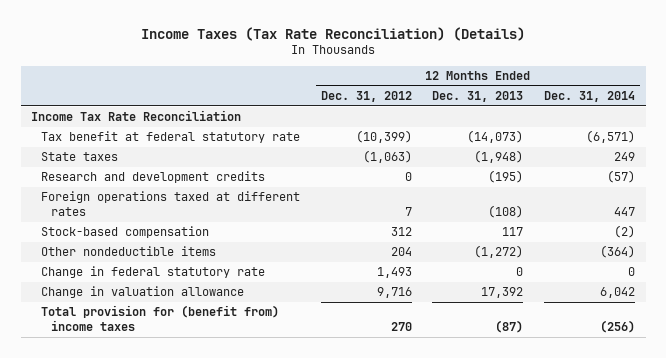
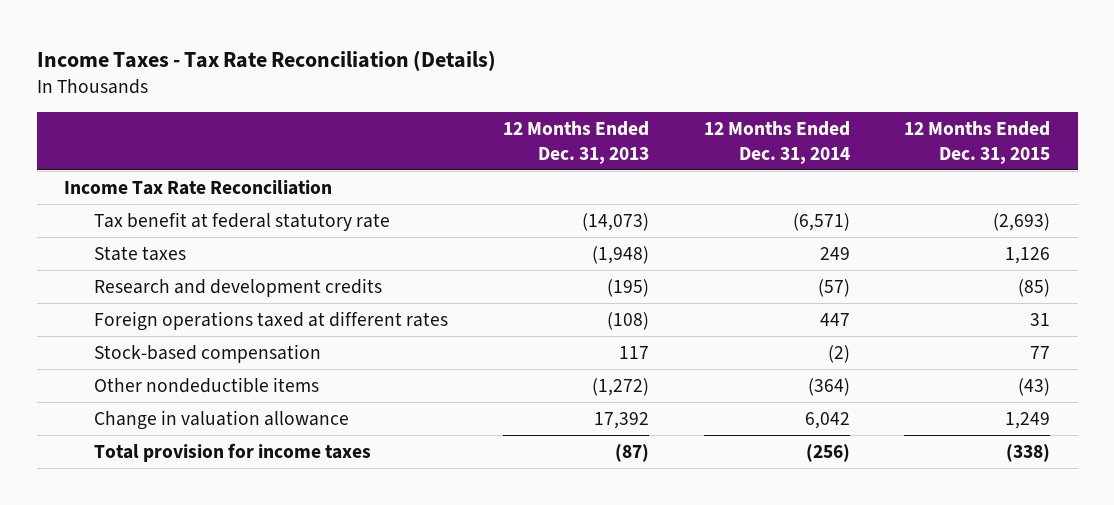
- Income Taxes (Tax Rate Reconciliation) (Details)
+ Income Taxes - Tax Rate Reconciliation (Details)
- | 12 Months Ended Dec. 31, 2012 | 12 Months Ended Dec. 31, 2013 | 12 Months Ended Dec. 31, 2014
+ | 12 Months Ended Dec. 31, 2013 | 12 Months Ended Dec. 31, 2014 | 12 Months Ended Dec. 31, 2015
- Change in federal statutory rate | 1,493 | 0 | 0
- Total provision for (benefit from) income taxes | 270 | (87) | (256)
+ Total provision for income taxes | (87) | (256) | (338)

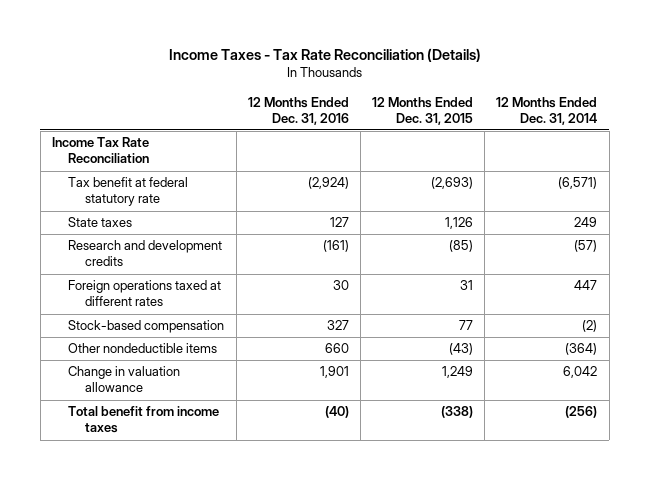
- | 12 Months Ended Dec. 31, 2013 | 12 Months Ended Dec. 31, 2014 | 12 Months Ended Dec. 31, 2015
+ | 12 Months Ended Dec. 31, 2016 | 12 Months Ended Dec. 31, 2015 | 12 Months Ended Dec. 31, 2014
- Total provision for income taxes | (87) | (256) | (338)
+ Total benefit from income taxes | (40) | (338) | (256)

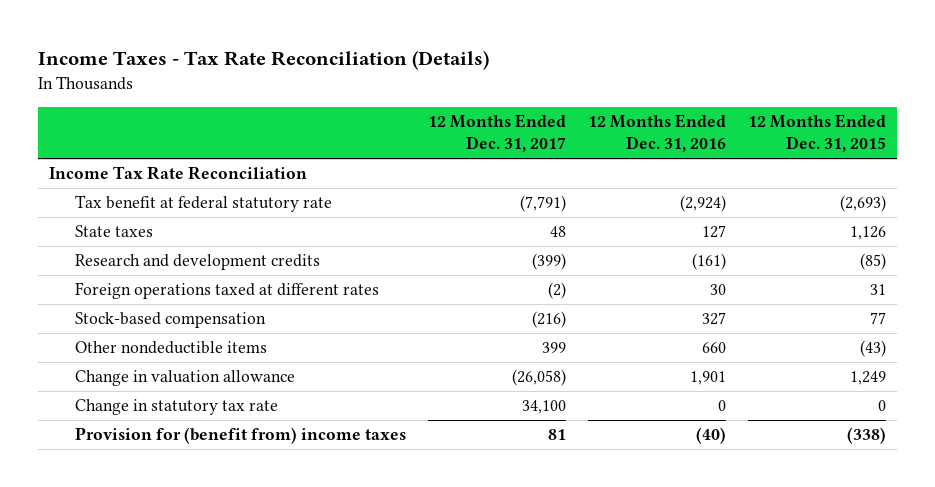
- | 12 Months Ended Dec. 31, 2016 | 12 Months Ended Dec. 31, 2015 | 12 Months Ended Dec. 31, 2014
+ | 12 Months Ended Dec. 31, 2017 | 12 Months Ended Dec. 31, 2016 | 12 Months Ended Dec. 31, 2015
- Total benefit from income taxes | (40) | (338) | (256)
+ Change in statutory tax rate | 34,100 | 0 | 0
+ Provision for (benefit from) income taxes | 81 | (40) | (338)

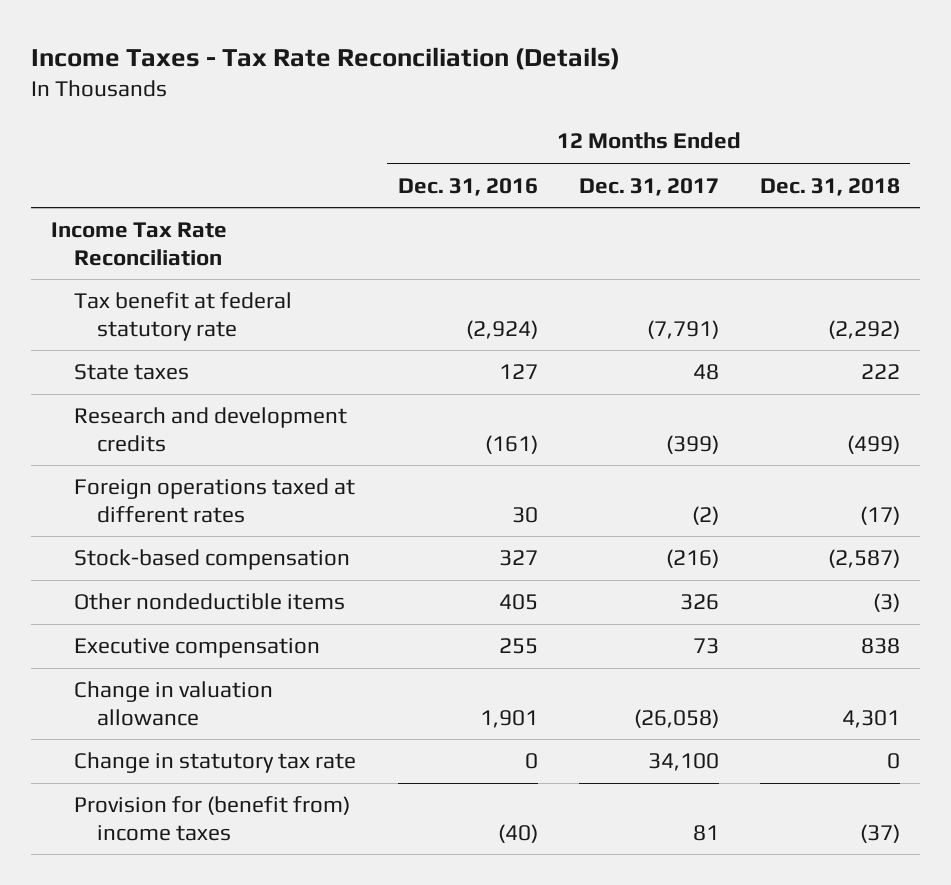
- | 12 Months Ended Dec. 31, 2017 | 12 Months Ended Dec. 31, 2016 | 12 Months Ended Dec. 31, 2015
+ | 12 Months Ended Dec. 31, 2016 | 12 Months Ended Dec. 31, 2017 | 12 Months Ended Dec. 31, 2018
- Other nondeductible items | 399 | 660 | (43)
+ Other nondeductible items | 405 | 326 | (3)
+ Executive compensation | 255 | 73 | 838

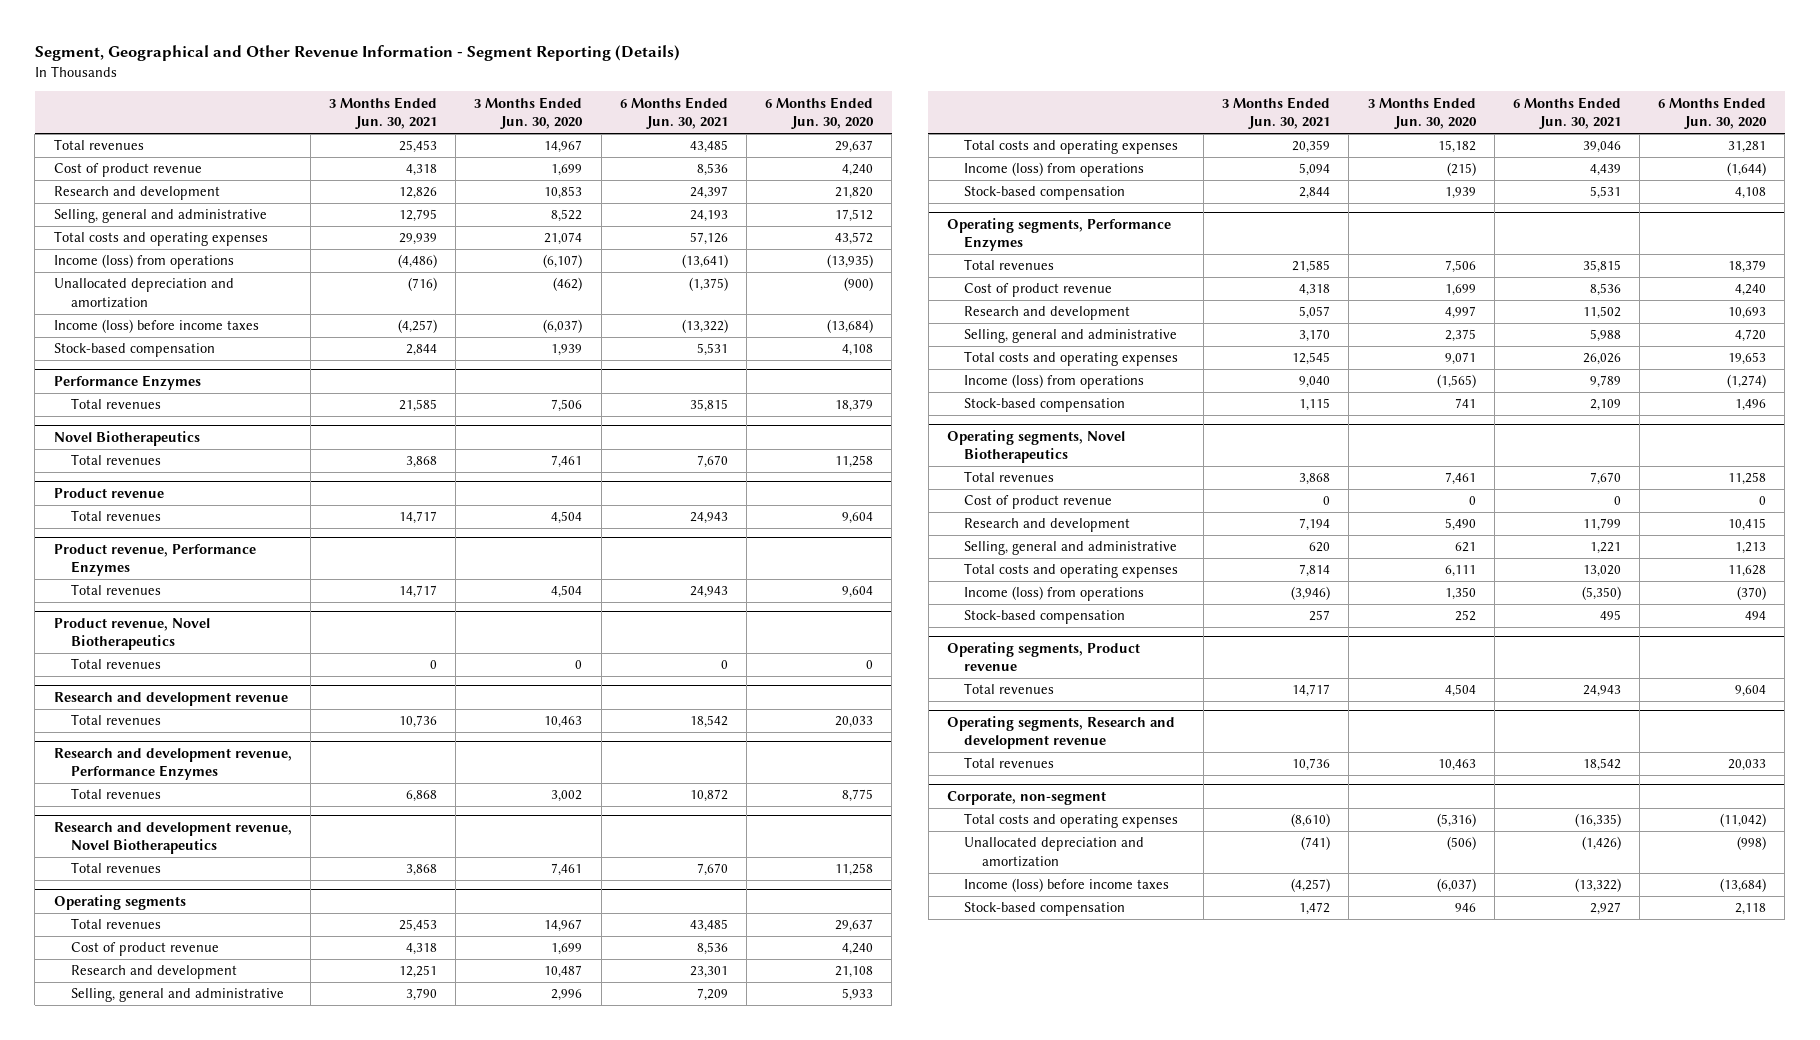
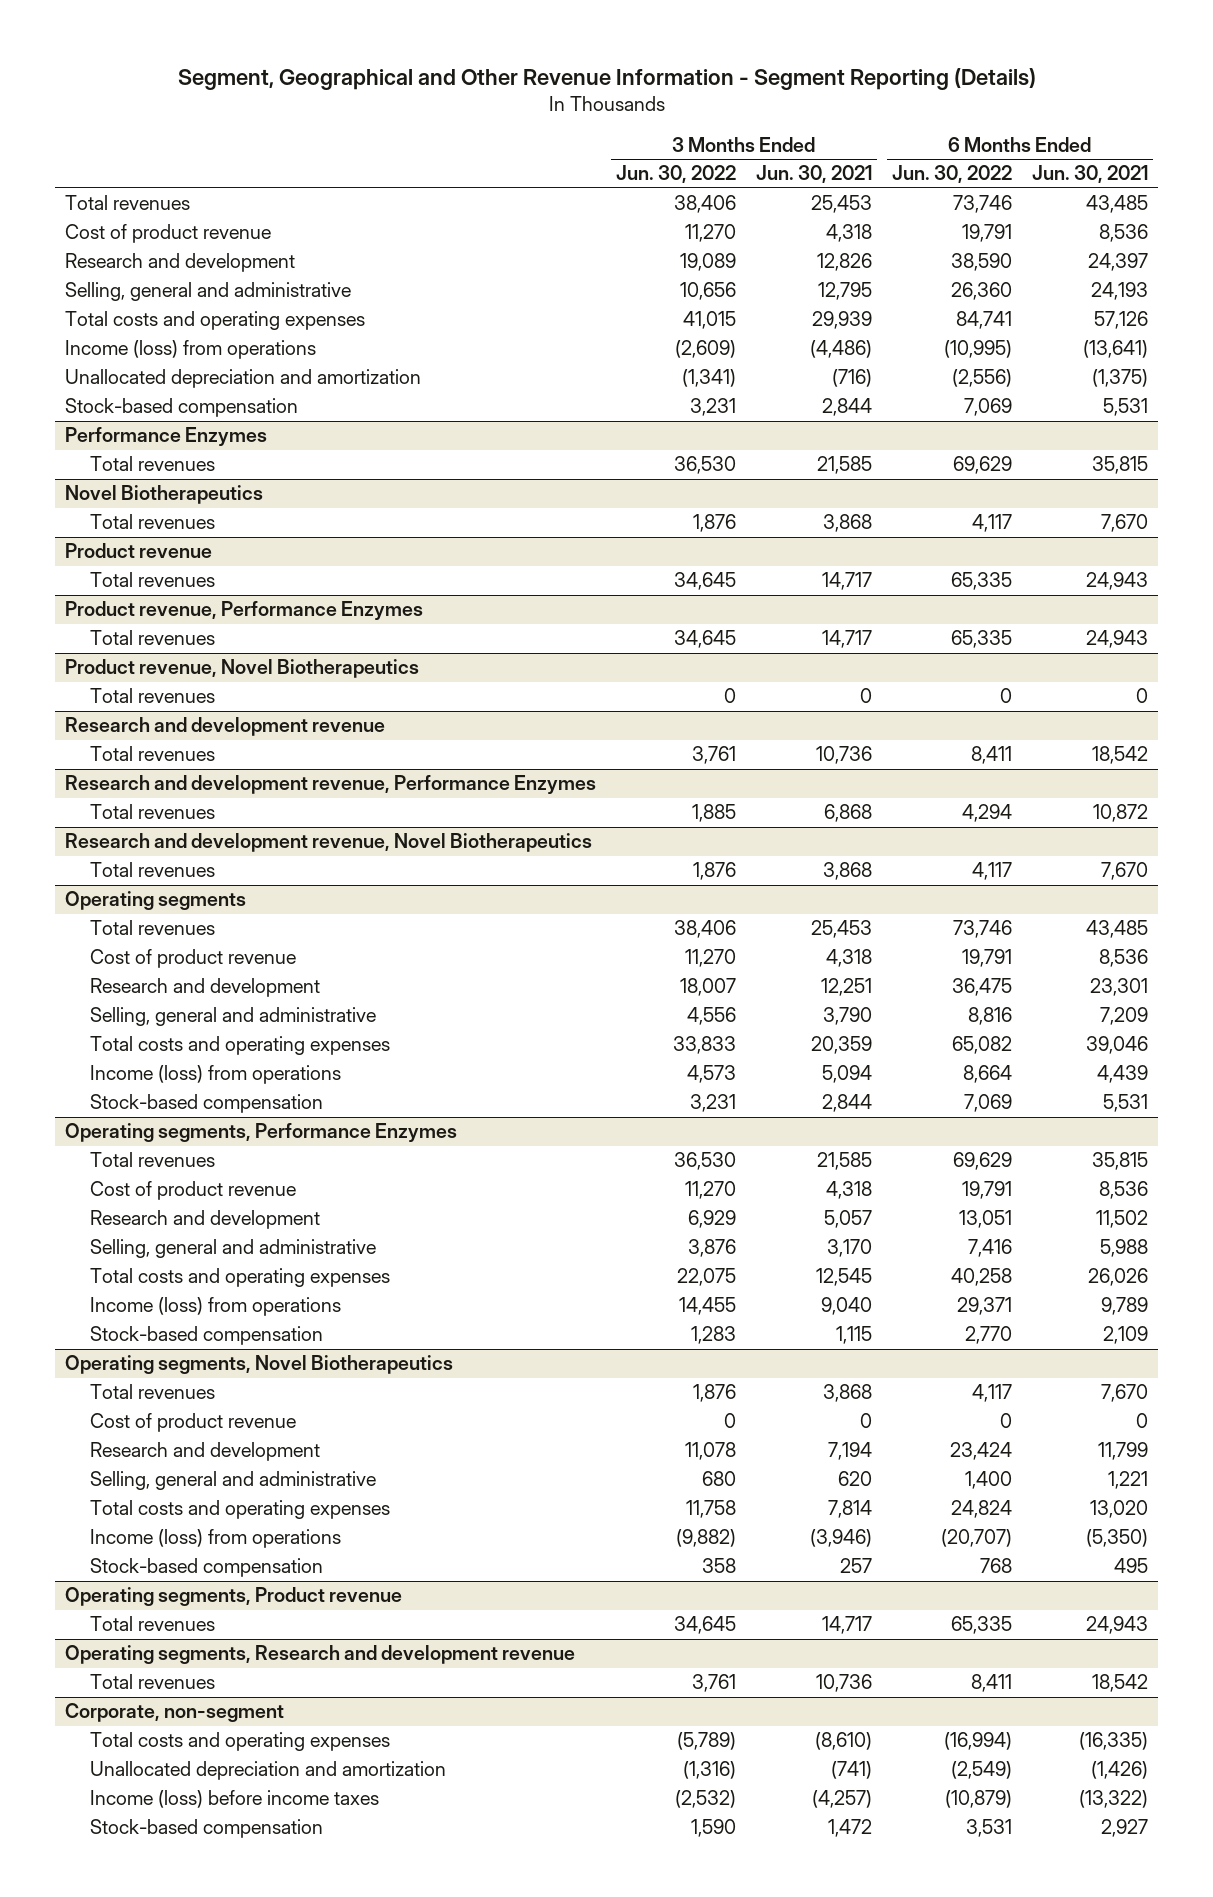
- | 3 Months Ended Jun. 30, 2021 | 3 Months Ended Jun. 30, 2020 | 6 Months Ended Jun. 30, 2021 | 6 Months Ended Jun. 30, 2020
+ | 3 Months Ended Jun. 30, 2022 | 3 Months Ended Jun. 30, 2021 | 6 Months Ended Jun. 30, 2022 | 6 Months Ended Jun. 30, 2021
- Income (loss) before income taxes | (4,257) | (6,037) | (13,322) | (13,684)

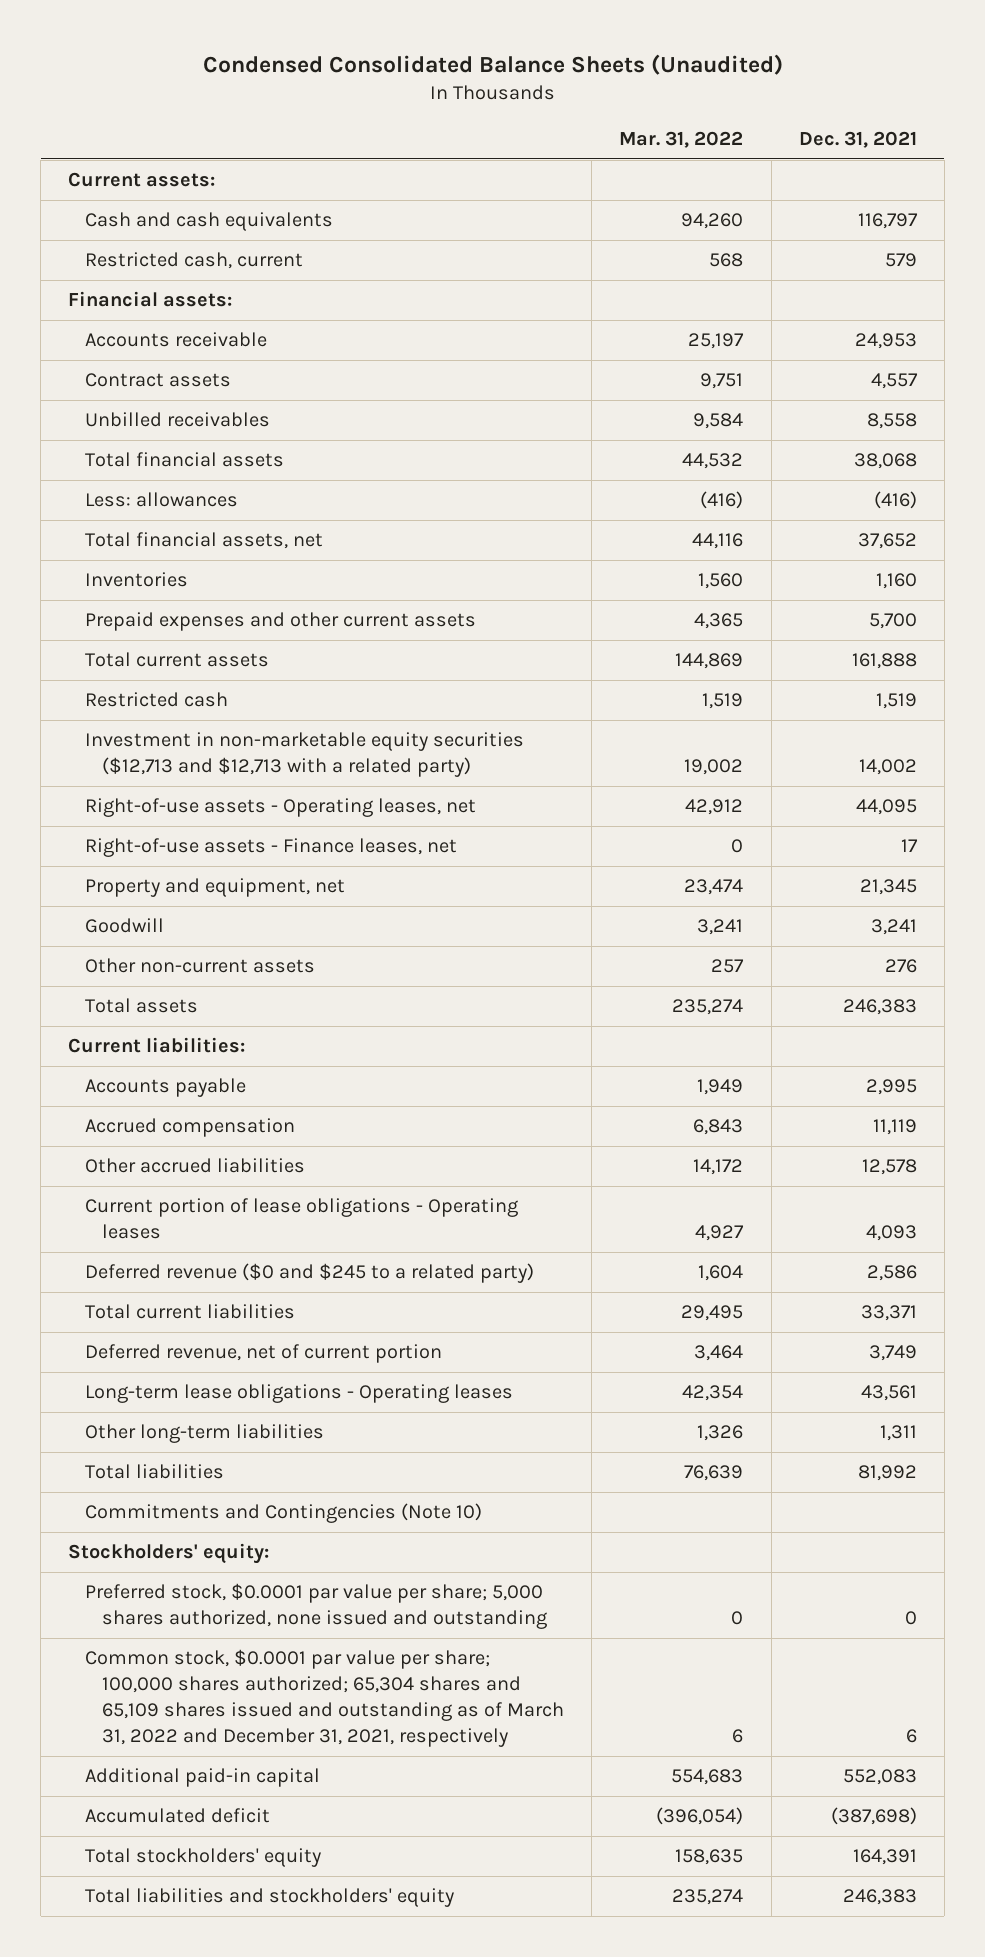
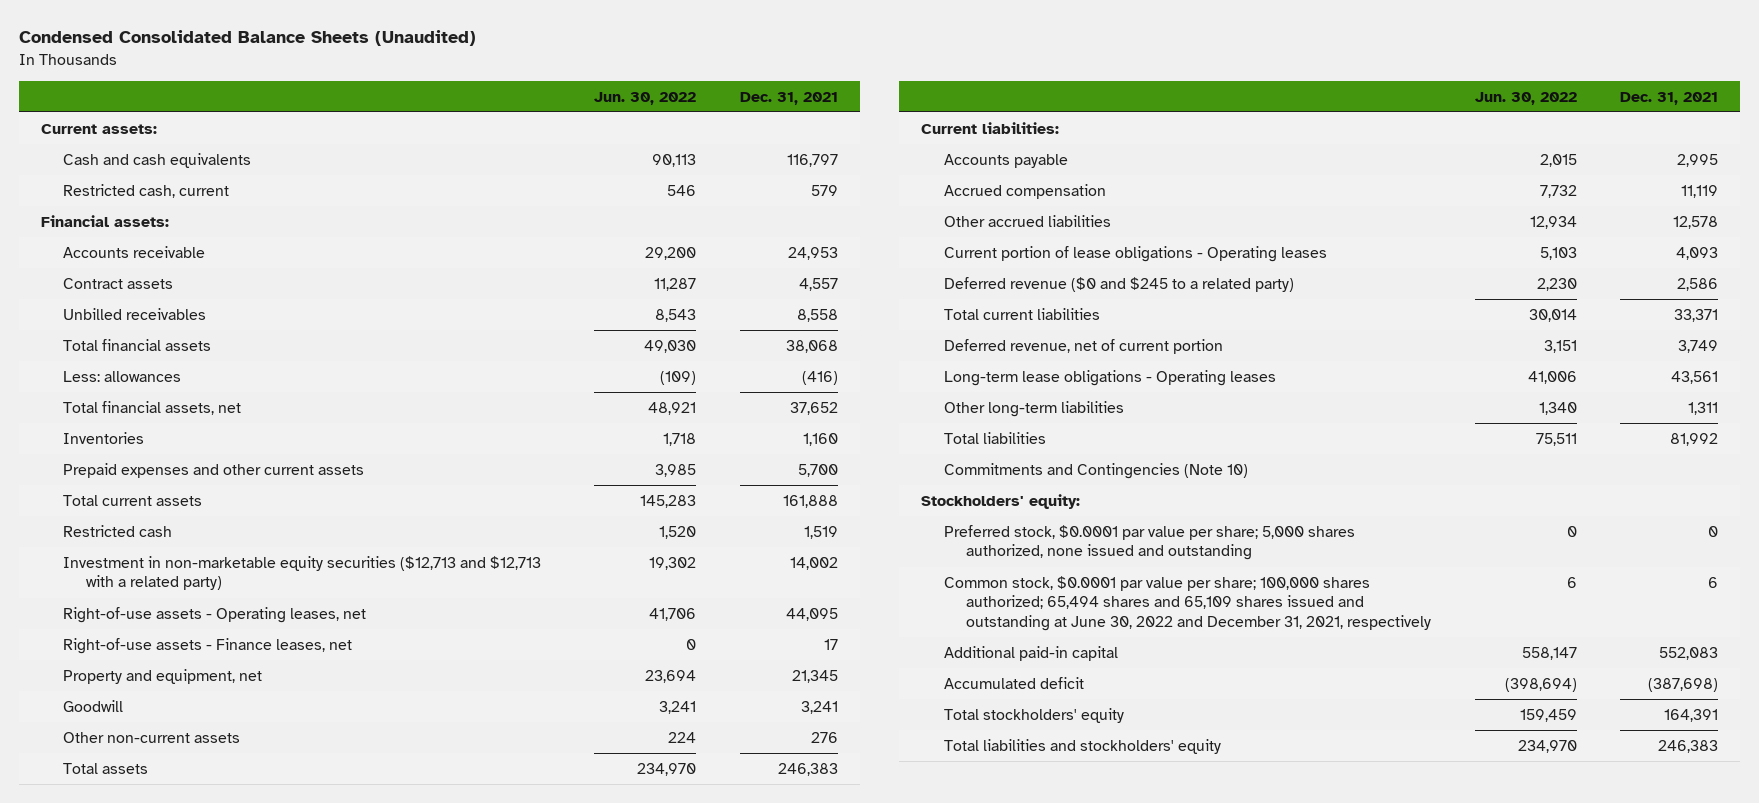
- | Mar. 31, 2022 | Dec. 31, 2021
+ | Jun. 30, 2022 | Dec. 31, 2021
- Common stock, $0.0001 par value per share; 100,000 shares authorized; 65,304 shares and 65,109 shares issued and outstanding as of March 31, 2022 and December 31, 2021, respectively | 6 | 6
+ Common stock, $0.0001 par value per share; 100,000 shares authorized; 65,494 shares and 65,109 shares issued and outstanding at June 30, 2022 and December 31, 2021, respectively | 6 | 6

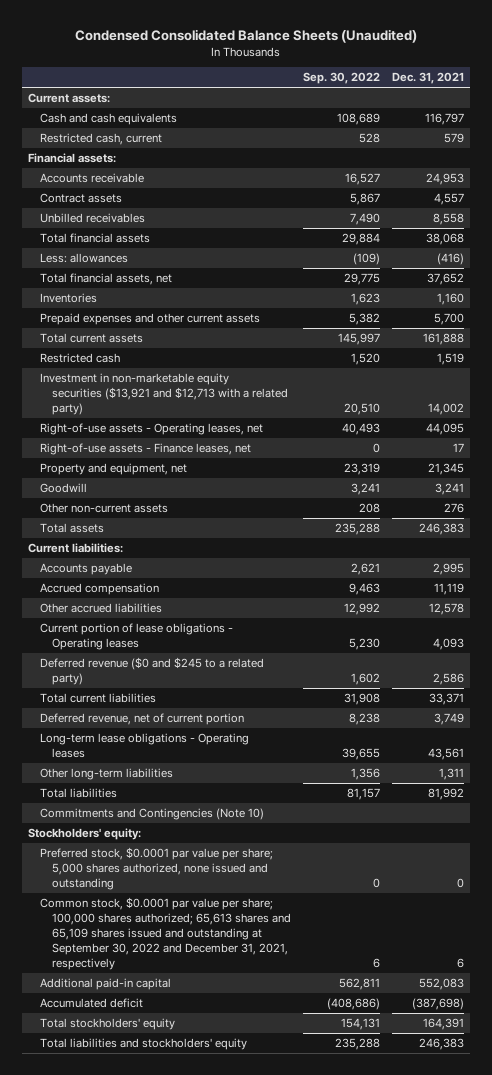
- | Jun. 30, 2022 | Dec. 31, 2021
+ | Sep. 30, 2022 | Dec. 31, 2021
- Investment in non-marketable equity securities ($12,713 and $12,713 with a related party) | 19,302 | 14,002
+ Investment in non-marketable equity securities ($13,921 and $12,713 with a related party) | 20,510 | 14,002
- Common stock, $0.0001 par value per share; 100,000 shares authorized; 65,494 shares and 65,109 shares issued and outstanding at June 30, 2022 and December 31, 2021, respectively | 6 | 6
+ Common stock, $0.0001 par value per share; 100,000 shares authorized; 65,613 shares and 65,109 shares issued and outstanding at September 30, 2022 and December 31, 2021, respectively | 6 | 6

